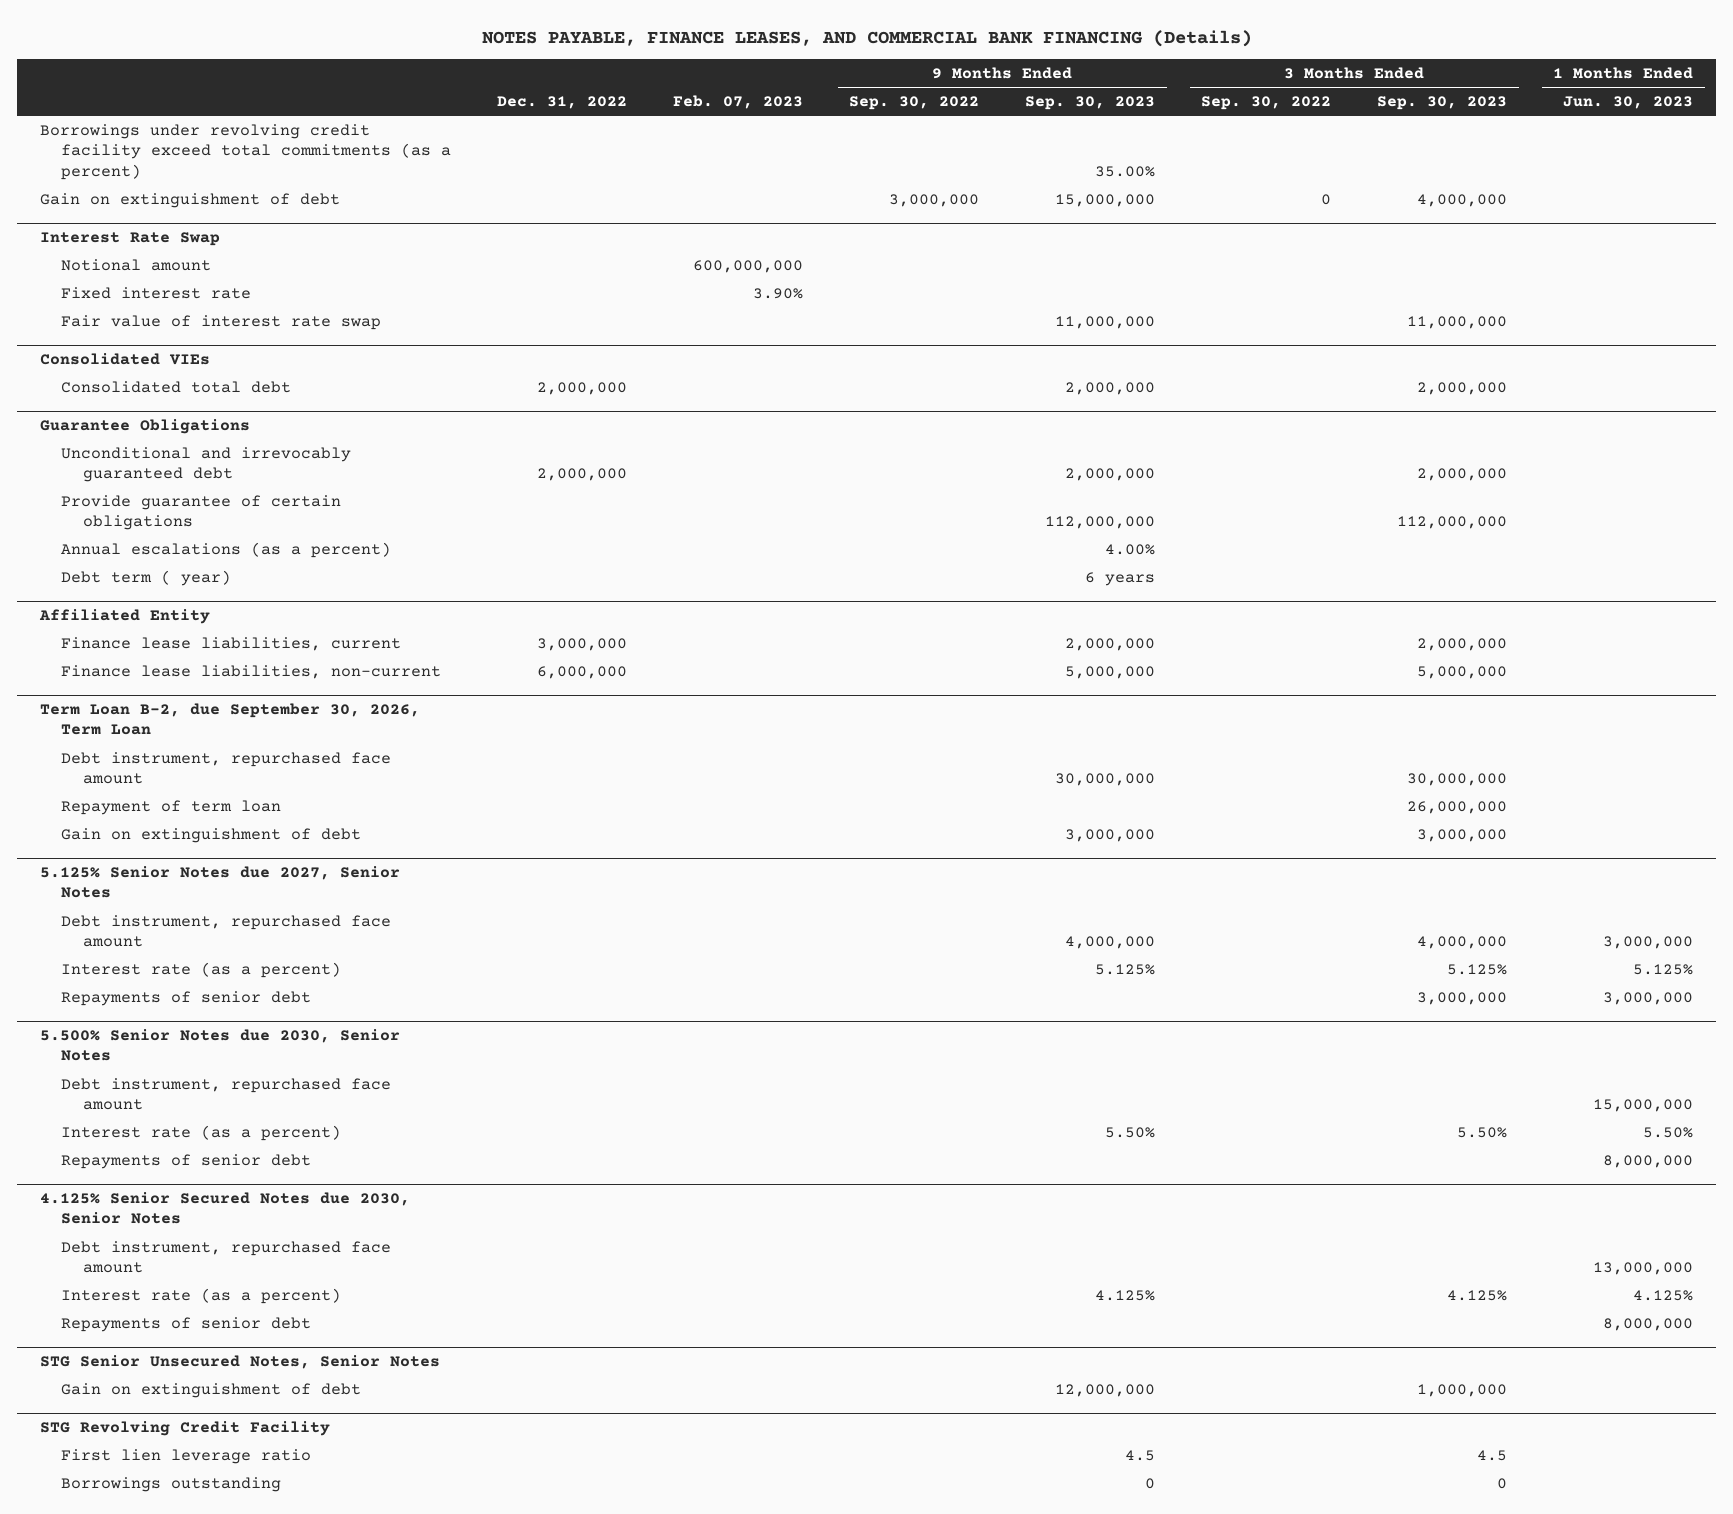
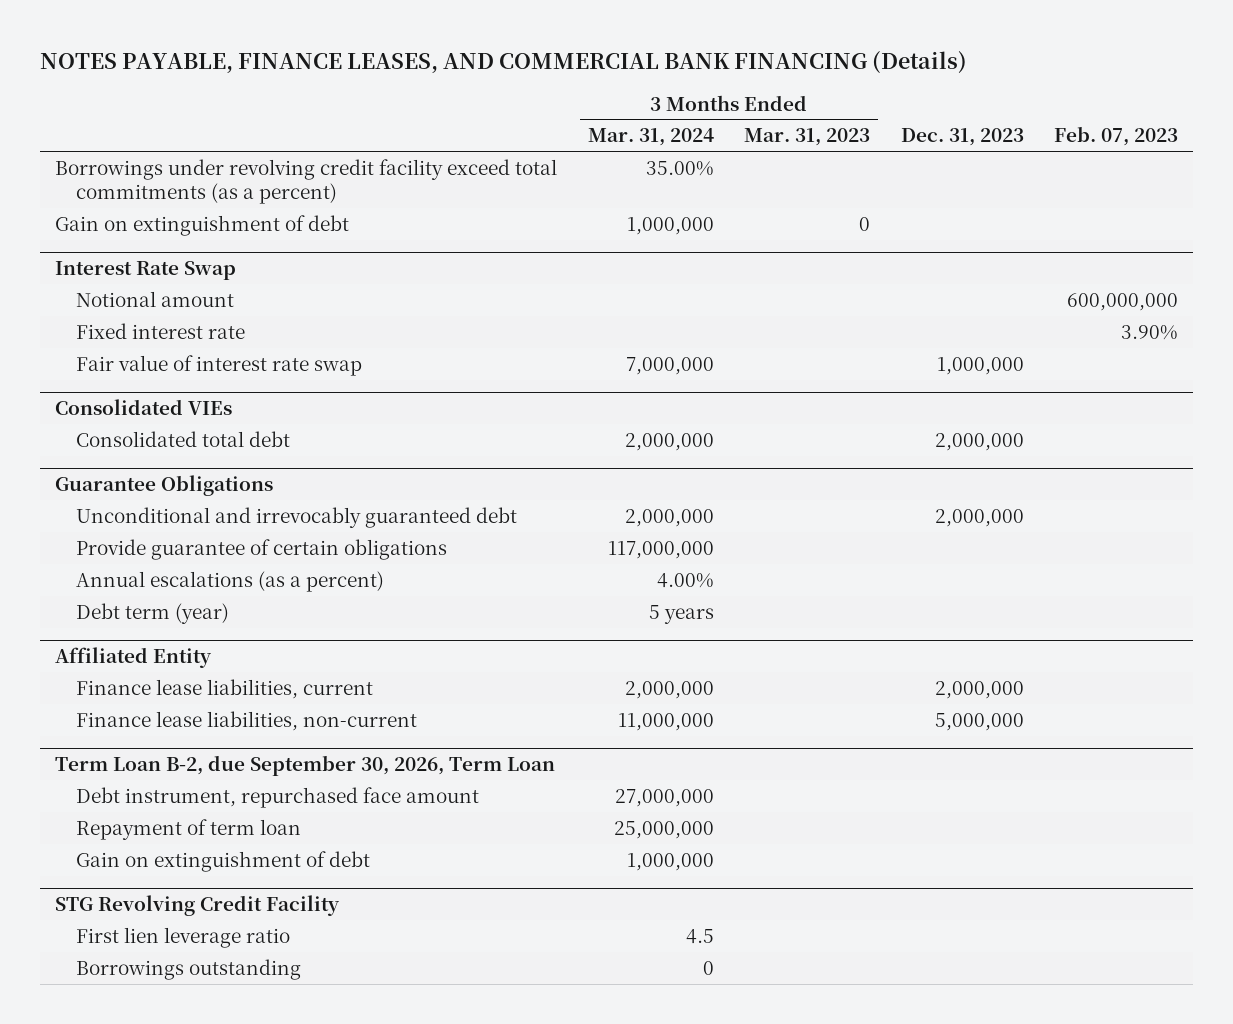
- | Dec. 31, 2022 | Feb. 07, 2023 | 9 Months Ended Sep. 30, 2022 | 9 Months Ended Sep. 30, 2023 | 3 Months Ended Sep. 30, 2022 | 3 Months Ended Sep. 30, 2023 | 1 Months Ended Jun. 30, 2023
+ | 3 Months Ended Mar. 31, 2024 | 3 Months Ended Mar. 31, 2023 | Dec. 31, 2023 | Feb. 07, 2023
@ Guarantee Obligations
- Debt term ( year) | | | | 6 years | | |
+ Debt term (year) | 5 years | | |
- 5.125% Senior Notes due 2027, Senior Notes
- Debt instrument, repurchased face amount | | | | 4,000,000 | | 4,000,000 | 3,000,000
- Interest rate (as a percent) | | | | 5.125% | | 5.125% | 5.125%
- Repayments of senior debt | | | | | | 3,000,000 | 3,000,000
- 5.500% Senior Notes due 2030, Senior Notes
- Debt instrument, repurchased face amount | | | | | | | 15,000,000
- Interest rate (as a percent) | | | | 5.50% | | 5.50% | 5.50%
- Repayments of senior debt | | | | | | | 8,000,000
- 4.125% Senior Secured Notes due 2030, Senior Notes
- Debt instrument, repurchased face amount | | | | | | | 13,000,000
- Interest rate (as a percent) | | | | 4.125% | | 4.125% | 4.125%
- Repayments of senior debt | | | | | | | 8,000,000
- STG Senior Unsecured Notes, Senior Notes
- Gain on extinguishment of debt | | | | 12,000,000 | | 1,000,000 |

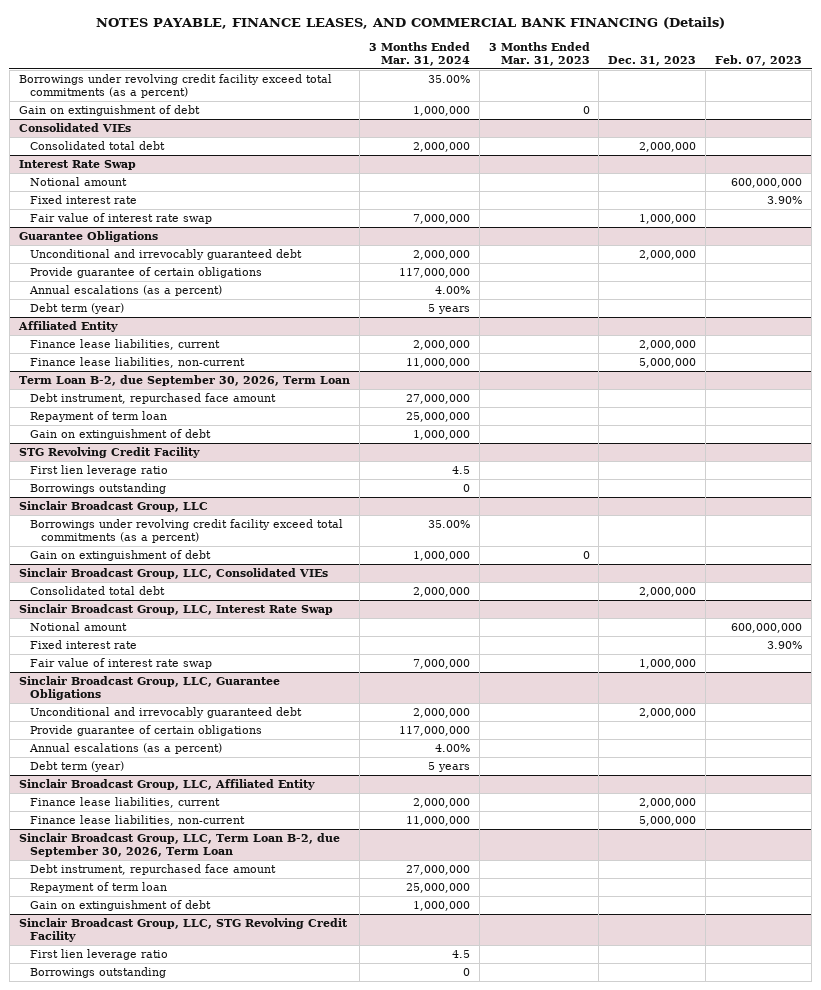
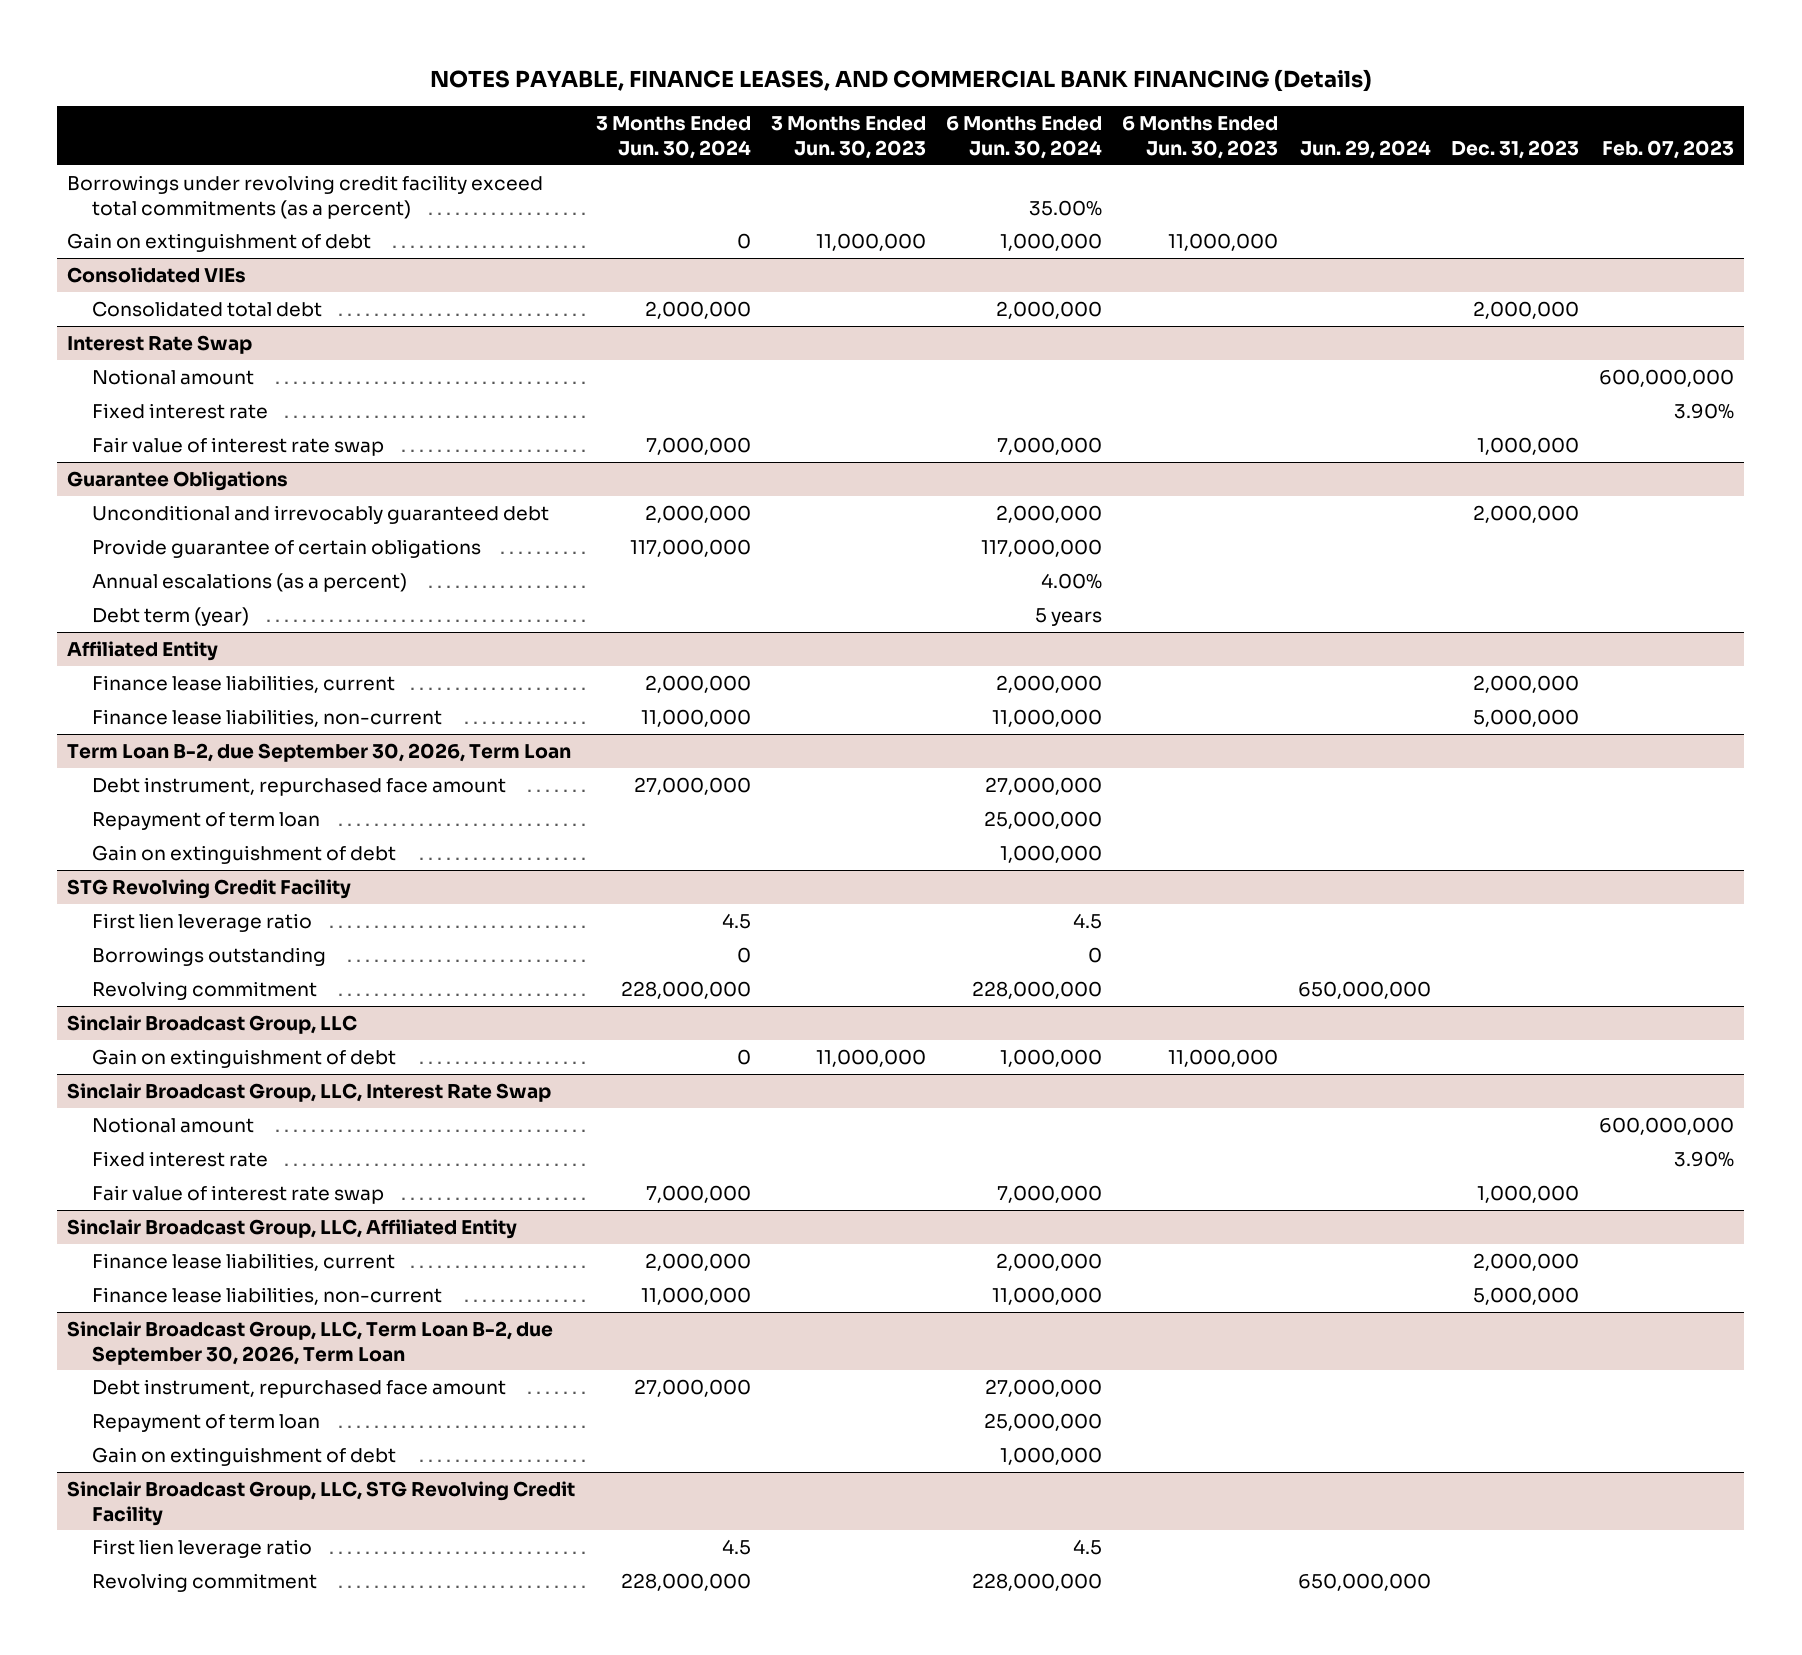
- | 3 Months Ended Mar. 31, 2024 | 3 Months Ended Mar. 31, 2023 | Dec. 31, 2023 | Feb. 07, 2023
+ | 3 Months Ended Jun. 30, 2024 | 3 Months Ended Jun. 30, 2023 | 6 Months Ended Jun. 30, 2024 | 6 Months Ended Jun. 30, 2023 | Jun. 29, 2024 | Dec. 31, 2023 | Feb. 07, 2023
@ STG Revolving Credit Facility
+ Revolving commitment | 228,000,000 | | 228,000,000 | | 650,000,000 | |
@ Sinclair Broadcast Group, LLC
- Borrowings under revolving credit facility exceed total commitments (as a percent) | 35.00% | | |
- Sinclair Broadcast Group, LLC, Consolidated VIEs
- Consolidated total debt | 2,000,000 | | 2,000,000 |
- Sinclair Broadcast Group, LLC, Guarantee Obligations
- Unconditional and irrevocably guaranteed debt | 2,000,000 | | 2,000,000 |
- Provide guarantee of certain obligations | 117,000,000 | | |
- Annual escalations (as a percent) | 4.00% | | |
- Debt term (year) | 5 years | | |
@ Sinclair Broadcast Group, LLC, STG Revolving Credit Facility
- Borrowings outstanding | 0 | | |
+ Revolving commitment | 228,000,000 | | 228,000,000 | | 650,000,000 | |

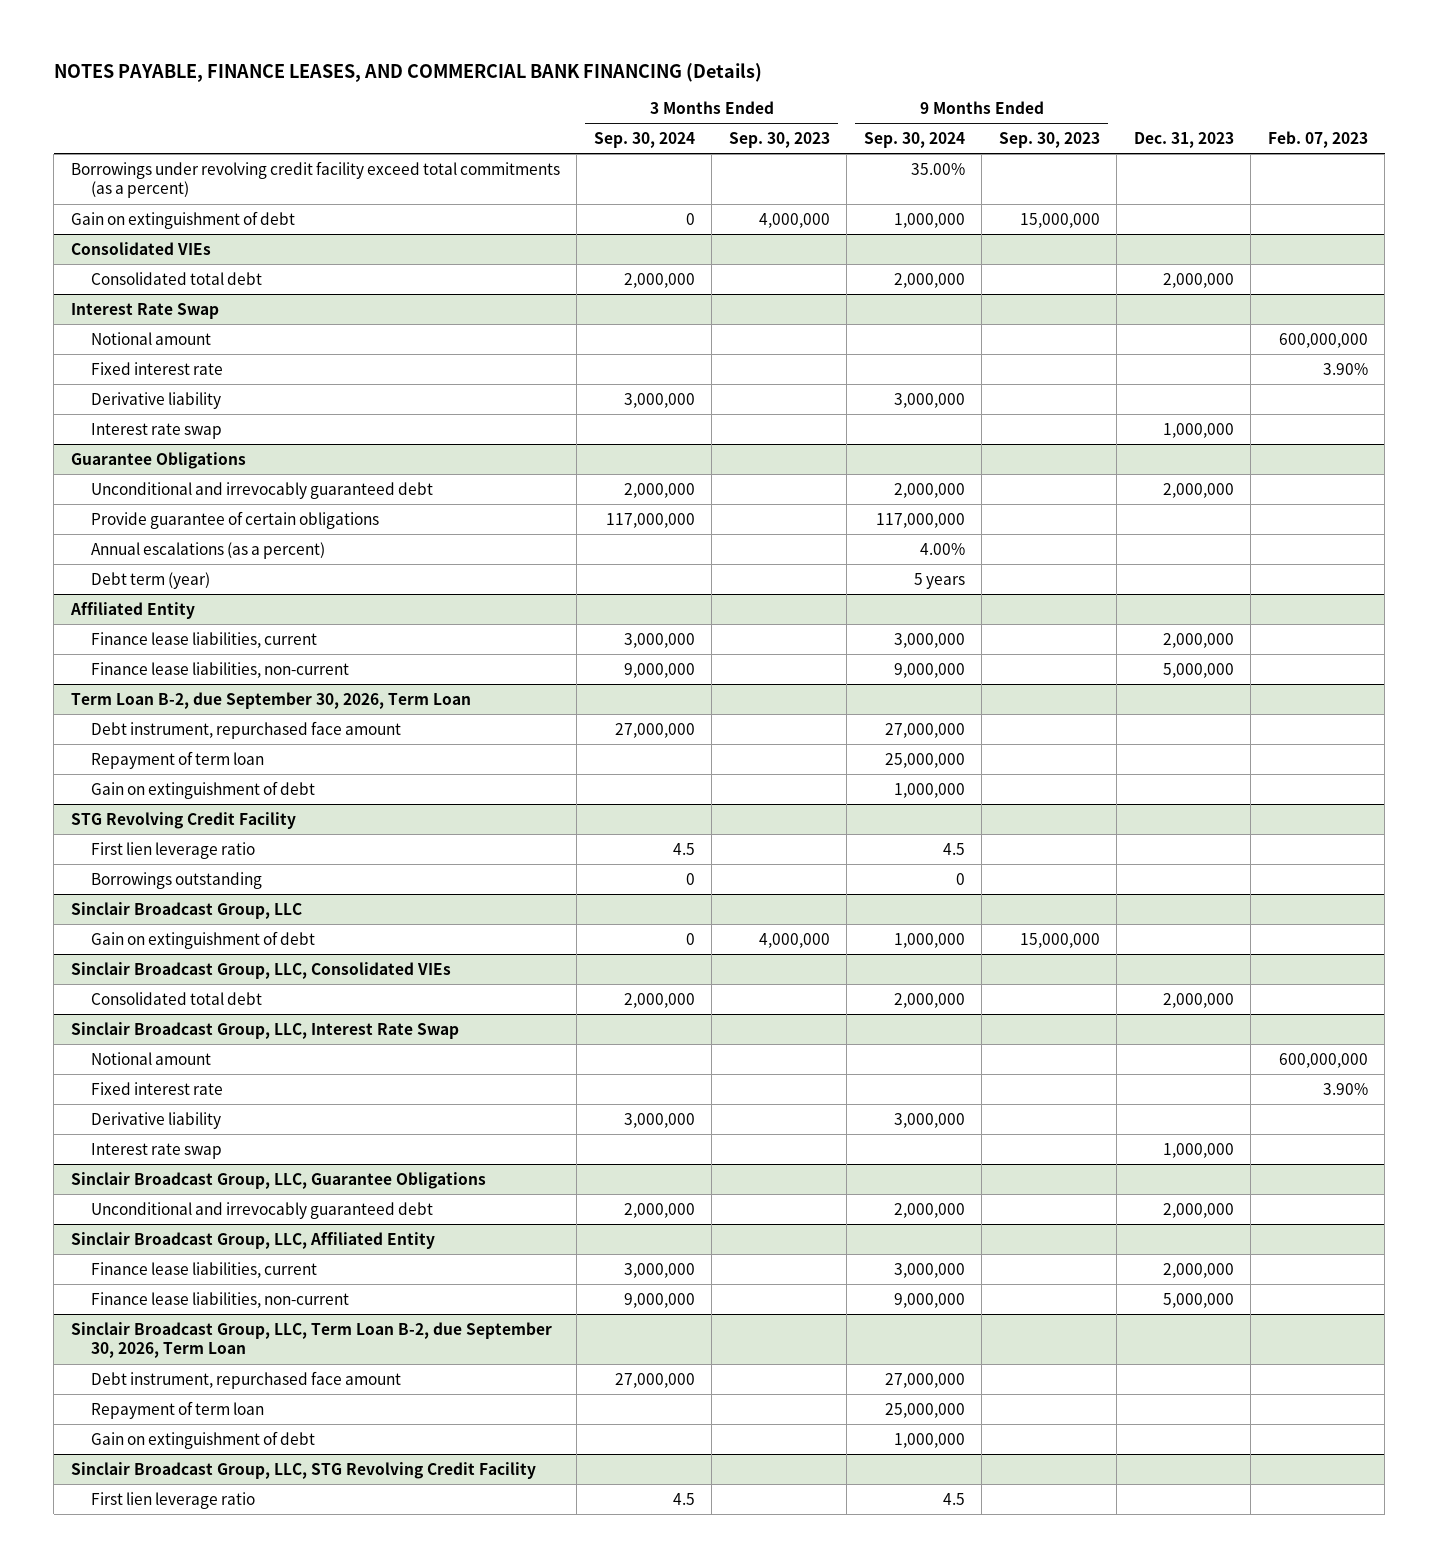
- | 3 Months Ended Jun. 30, 2024 | 3 Months Ended Jun. 30, 2023 | 6 Months Ended Jun. 30, 2024 | 6 Months Ended Jun. 30, 2023 | Jun. 29, 2024 | Dec. 31, 2023 | Feb. 07, 2023
+ | 3 Months Ended Sep. 30, 2024 | 3 Months Ended Sep. 30, 2023 | 9 Months Ended Sep. 30, 2024 | 9 Months Ended Sep. 30, 2023 | Dec. 31, 2023 | Feb. 07, 2023
@ Interest Rate Swap
- Fair value of interest rate swap | 7,000,000 | | 7,000,000 | | | 1,000,000 |
+ Derivative liability | 3,000,000 | | 3,000,000 | | |
+ Interest rate swap | | | | | 1,000,000 |
@ STG Revolving Credit Facility
- Revolving commitment | 228,000,000 | | 228,000,000 | | 650,000,000 | |
+ Sinclair Broadcast Group, LLC, Consolidated VIEs
+ Consolidated total debt | 2,000,000 | | 2,000,000 | | 2,000,000 |
@ Sinclair Broadcast Group, LLC, Interest Rate Swap
- Fair value of interest rate swap | 7,000,000 | | 7,000,000 | | | 1,000,000 |
+ Derivative liability | 3,000,000 | | 3,000,000 | | |
+ Interest rate swap | | | | | 1,000,000 |
+ Sinclair Broadcast Group, LLC, Guarantee Obligations
+ Unconditional and irrevocably guaranteed debt | 2,000,000 | | 2,000,000 | | 2,000,000 |
@ Sinclair Broadcast Group, LLC, STG Revolving Credit Facility
- Revolving commitment | 228,000,000 | | 228,000,000 | | 650,000,000 | |

